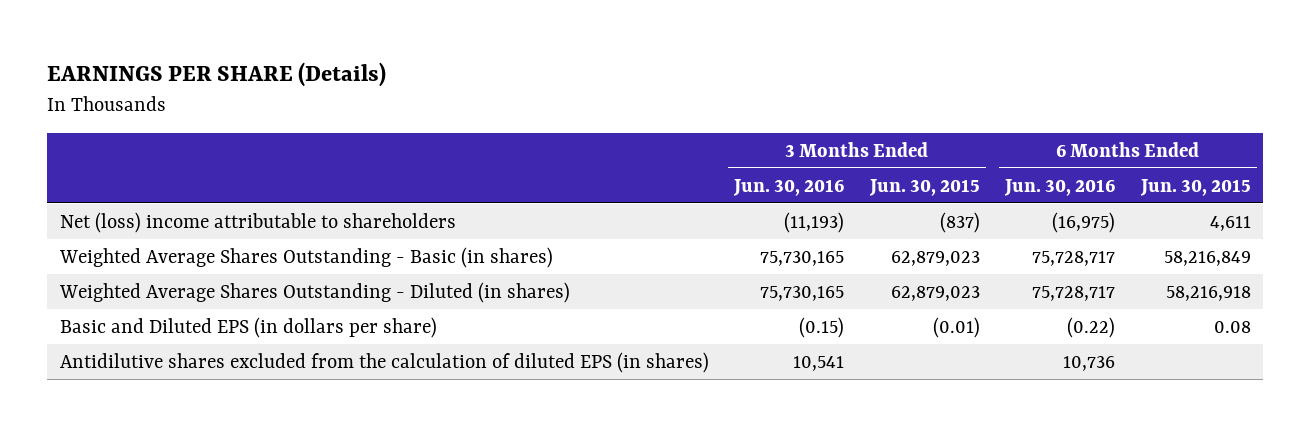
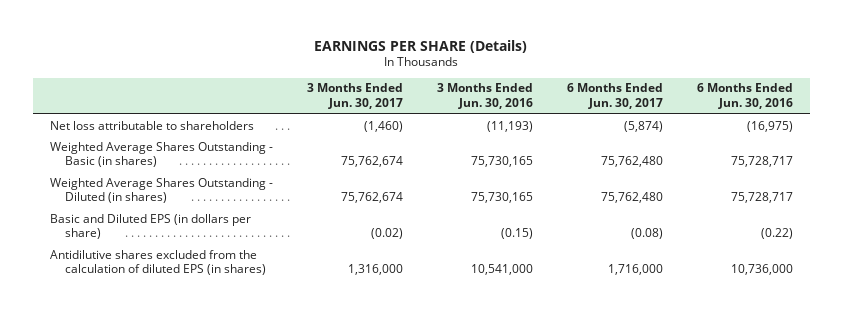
- | 3 Months Ended Jun. 30, 2016 | 3 Months Ended Jun. 30, 2015 | 6 Months Ended Jun. 30, 2016 | 6 Months Ended Jun. 30, 2015
+ | 3 Months Ended Jun. 30, 2017 | 3 Months Ended Jun. 30, 2016 | 6 Months Ended Jun. 30, 2017 | 6 Months Ended Jun. 30, 2016
- Net (loss) income attributable to shareholders | (11,193) | (837) | (16,975) | 4,611
+ Net loss attributable to shareholders | (1,460) | (11,193) | (5,874) | (16,975)
- Antidilutive shares excluded from the calculation of diluted EPS (in shares) | 10,541 | | 10,736 |
+ Antidilutive shares excluded from the calculation of diluted EPS (in shares) | 1,316,000 | 10,541,000 | 1,716,000 | 10,736,000

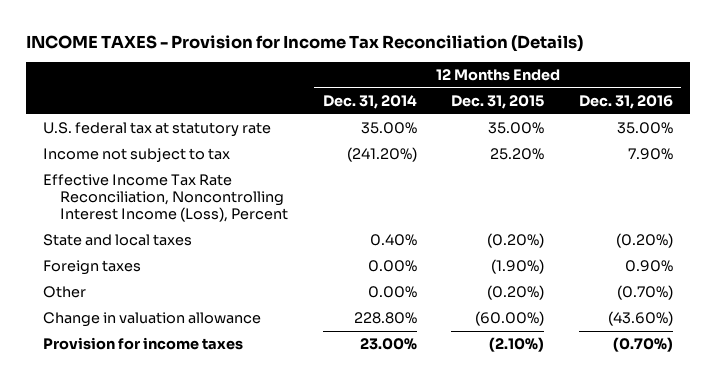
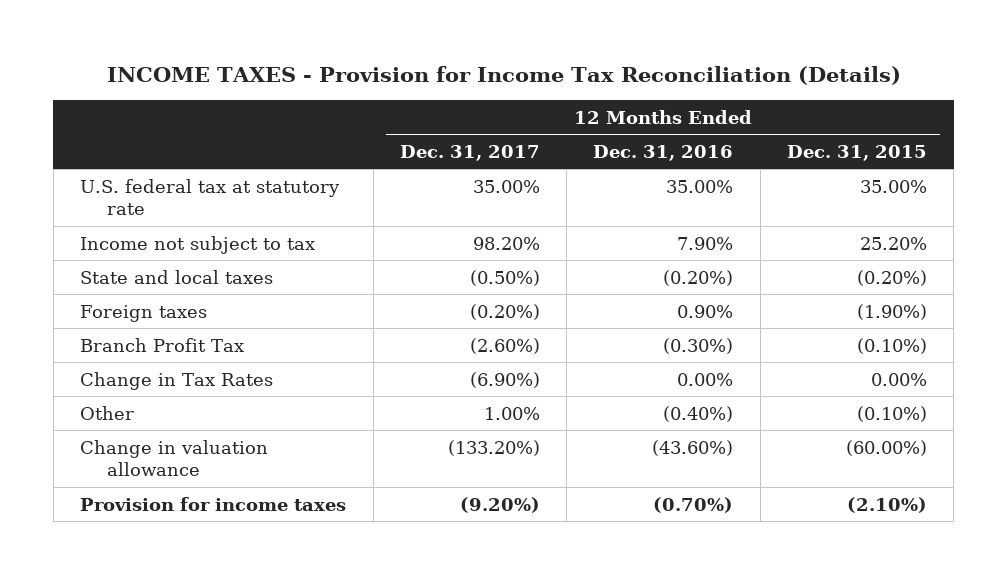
- | 12 Months Ended Dec. 31, 2014 | 12 Months Ended Dec. 31, 2015 | 12 Months Ended Dec. 31, 2016
+ | 12 Months Ended Dec. 31, 2017 | 12 Months Ended Dec. 31, 2016 | 12 Months Ended Dec. 31, 2015
- Effective Income Tax Rate Reconciliation, Noncontrolling Interest Income (Loss), Percent
- Other | 0.00% | (0.20%) | (0.70%)
+ Branch Profit Tax | (2.60%) | (0.30%) | (0.10%)
+ Change in Tax Rates | (6.90%) | 0.00% | 0.00%
+ Other | 1.00% | (0.40%) | (0.10%)

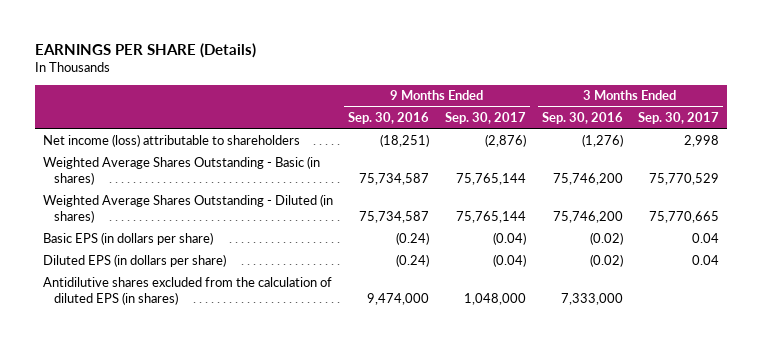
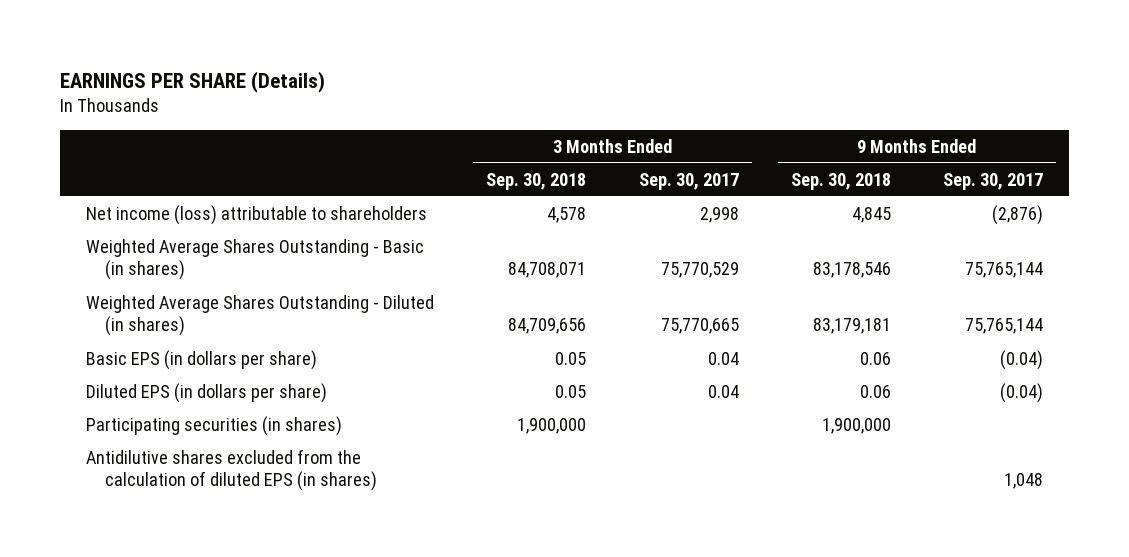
- | 9 Months Ended Sep. 30, 2016 | 9 Months Ended Sep. 30, 2017 | 3 Months Ended Sep. 30, 2016 | 3 Months Ended Sep. 30, 2017
+ | 3 Months Ended Sep. 30, 2018 | 3 Months Ended Sep. 30, 2017 | 9 Months Ended Sep. 30, 2018 | 9 Months Ended Sep. 30, 2017
- Antidilutive shares excluded from the calculation of diluted EPS (in shares) | 9,474,000 | 1,048,000 | 7,333,000 |
+ Participating securities (in shares) | 1,900,000 | | 1,900,000 |
+ Antidilutive shares excluded from the calculation of diluted EPS (in shares) | | | | 1,048

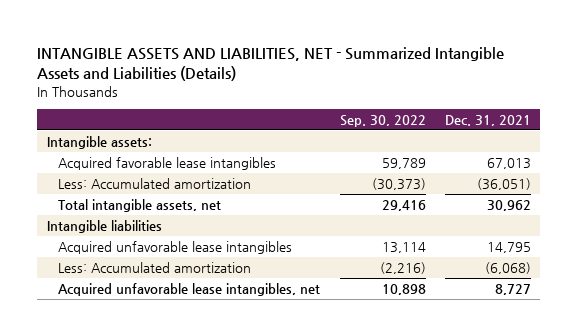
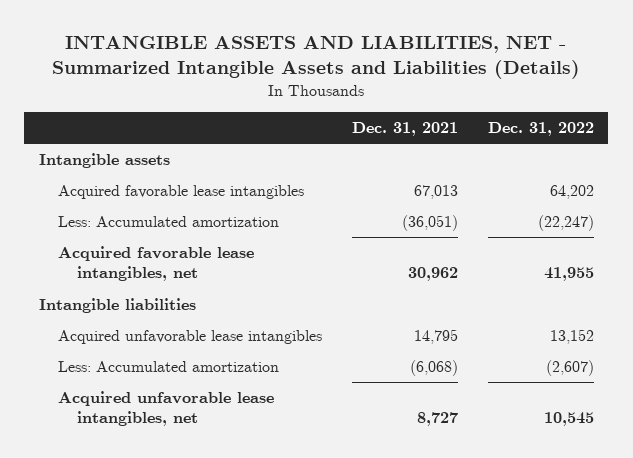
- | Sep. 30, 2022 | Dec. 31, 2021
+ | Dec. 31, 2021 | Dec. 31, 2022
- Intangible assets:
+ Intangible assets
- Total intangible assets, net | 29,416 | 30,962
+ Acquired favorable lease intangibles, net | 30,962 | 41,955

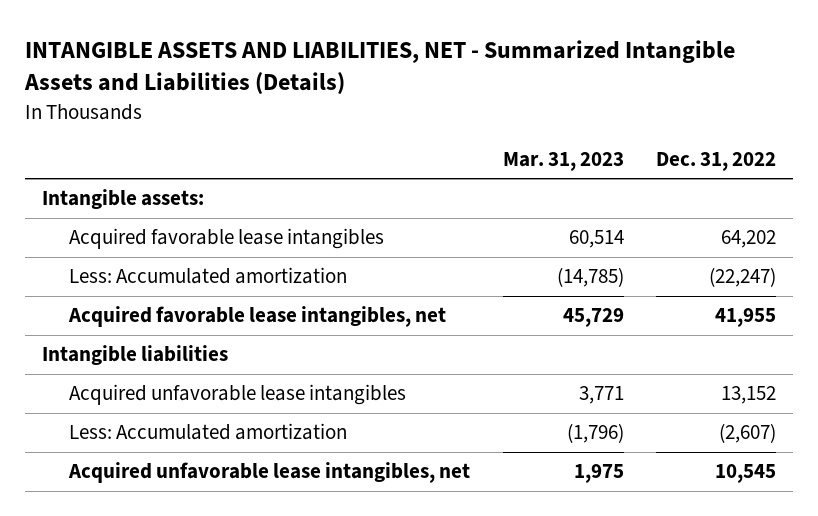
- | Dec. 31, 2021 | Dec. 31, 2022
+ | Mar. 31, 2023 | Dec. 31, 2022
- Intangible assets
+ Intangible assets:

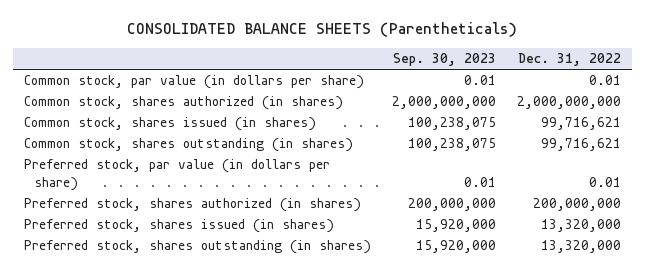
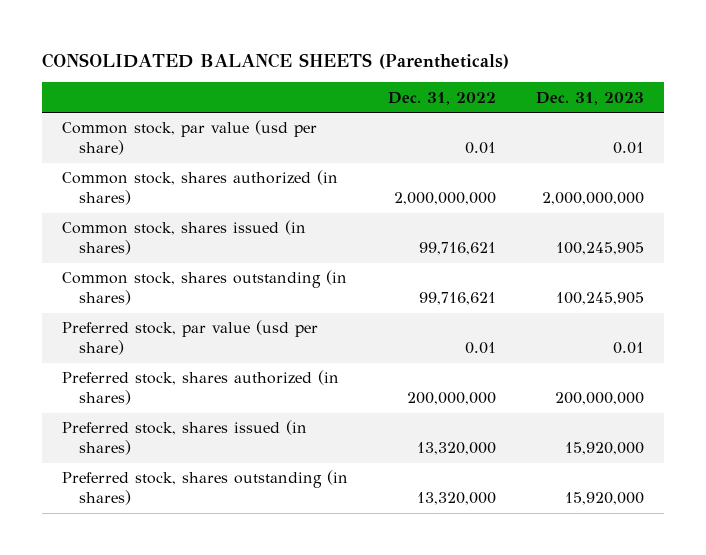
- | Sep. 30, 2023 | Dec. 31, 2022
+ | Dec. 31, 2022 | Dec. 31, 2023
- Common stock, par value (in dollars per share) | 0.01 | 0.01
+ Common stock, par value (usd per share) | 0.01 | 0.01
- Preferred stock, par value (in dollars per share) | 0.01 | 0.01
+ Preferred stock, par value (usd per share) | 0.01 | 0.01

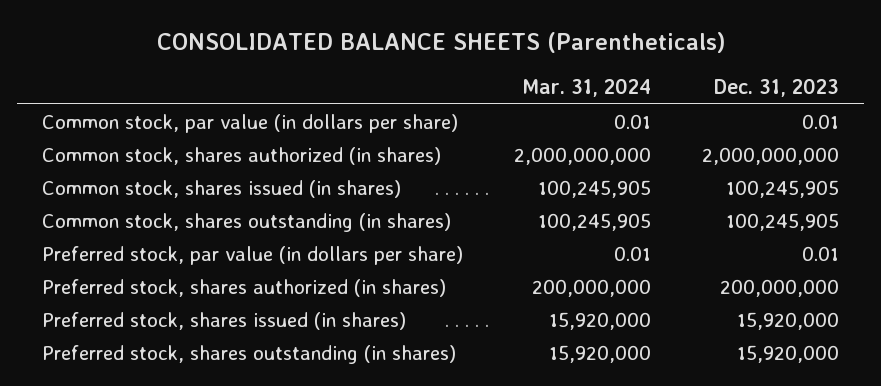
- | Dec. 31, 2022 | Dec. 31, 2023
+ | Mar. 31, 2024 | Dec. 31, 2023
- Common stock, par value (usd per share) | 0.01 | 0.01
+ Common stock, par value (in dollars per share) | 0.01 | 0.01
- Preferred stock, par value (usd per share) | 0.01 | 0.01
+ Preferred stock, par value (in dollars per share) | 0.01 | 0.01

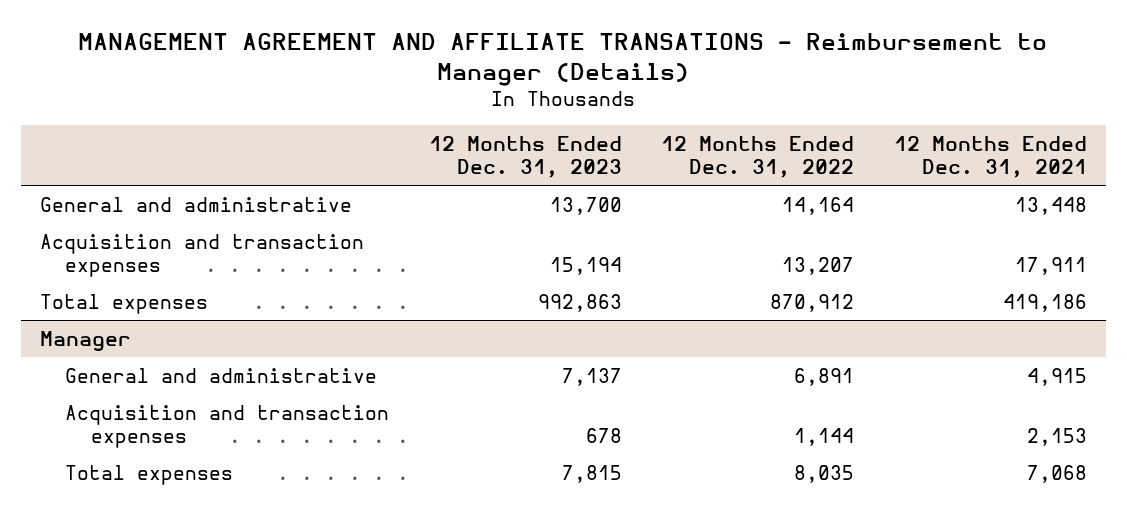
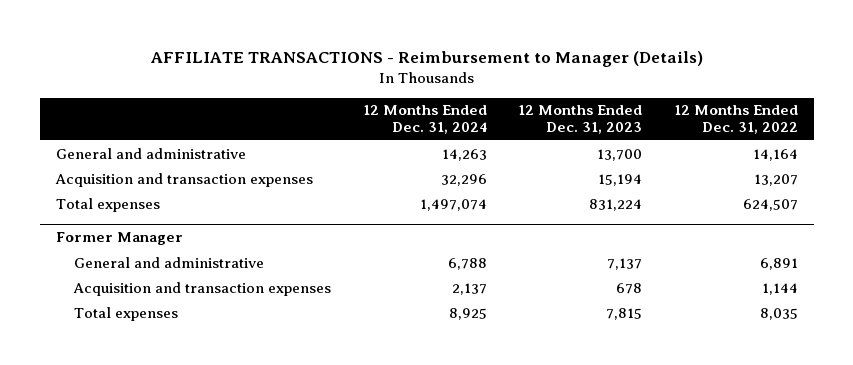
- MANAGEMENT AGREEMENT AND AFFILIATE TRANSATIONS - Reimbursement to Manager (Details)
+ AFFILIATE TRANSACTIONS - Reimbursement to Manager (Details)
- | 12 Months Ended Dec. 31, 2023 | 12 Months Ended Dec. 31, 2022 | 12 Months Ended Dec. 31, 2021
+ | 12 Months Ended Dec. 31, 2024 | 12 Months Ended Dec. 31, 2023 | 12 Months Ended Dec. 31, 2022
- Total expenses | 992,863 | 870,912 | 419,186
- Manager
+ Total expenses | 1,497,074 | 831,224 | 624,507
+ Former Manager

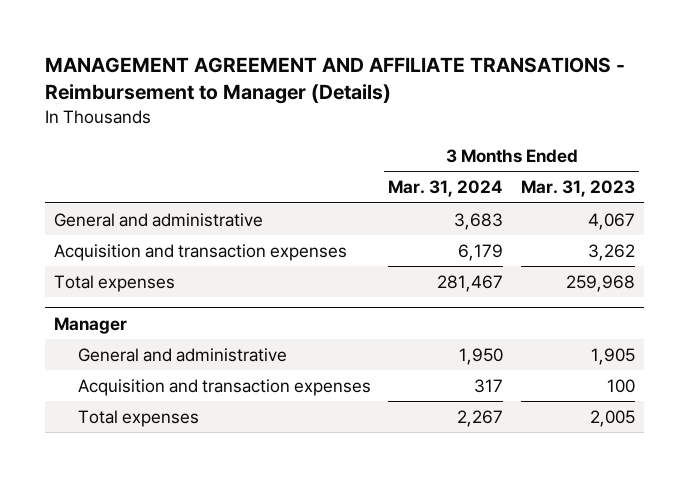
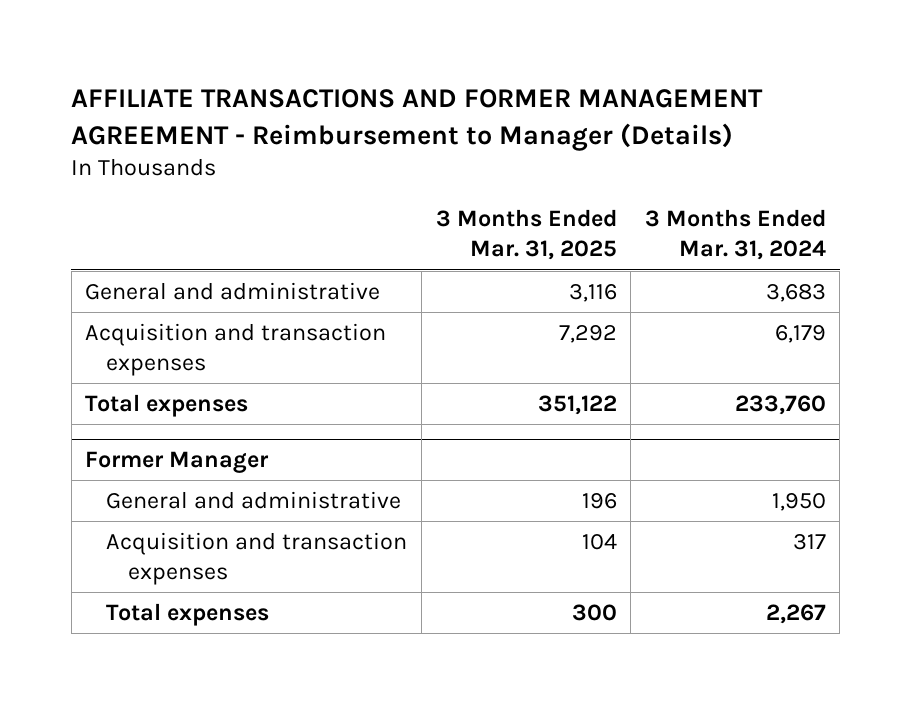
- MANAGEMENT AGREEMENT AND AFFILIATE TRANSATIONS - Reimbursement to Manager (Details)
+ AFFILIATE TRANSACTIONS AND FORMER MANAGEMENT AGREEMENT - Reimbursement to Manager (Details)
- | 3 Months Ended Mar. 31, 2024 | 3 Months Ended Mar. 31, 2023
+ | 3 Months Ended Mar. 31, 2025 | 3 Months Ended Mar. 31, 2024
- Total expenses | 281,467 | 259,968
- Manager
+ Total expenses | 351,122 | 233,760
+ Former Manager

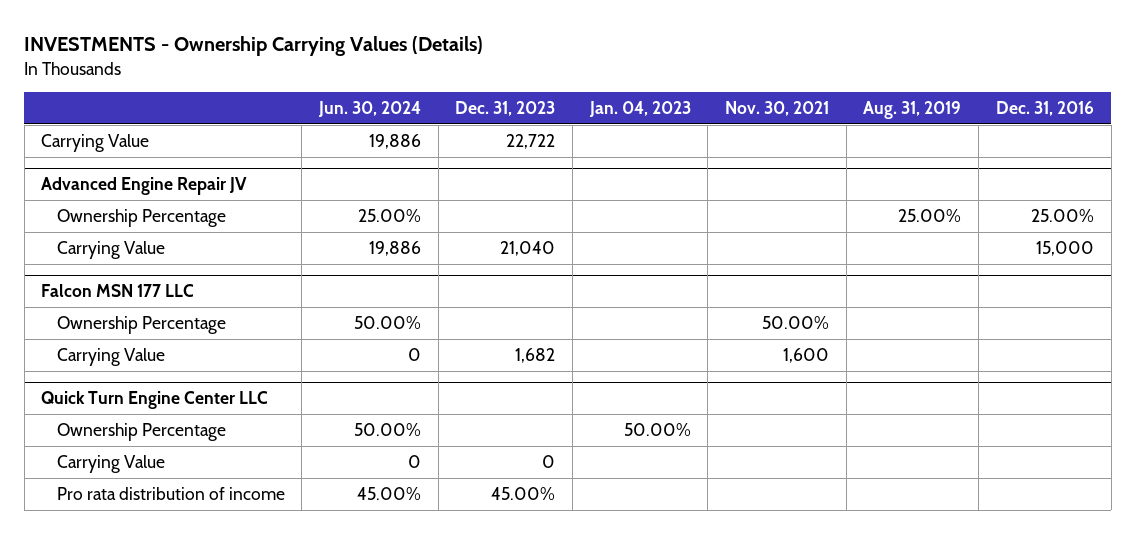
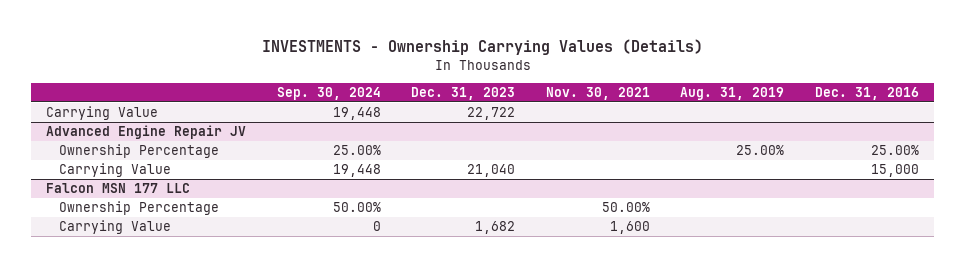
- | Jun. 30, 2024 | Dec. 31, 2023 | Jan. 04, 2023 | Nov. 30, 2021 | Aug. 31, 2019 | Dec. 31, 2016
+ | Sep. 30, 2024 | Dec. 31, 2023 | Nov. 30, 2021 | Aug. 31, 2019 | Dec. 31, 2016
- Quick Turn Engine Center LLC
- Ownership Percentage | 50.00% | | 50.00% | | |
- Carrying Value | 0 | 0 | | | |
- Pro rata distribution of income | 45.00% | 45.00% | | | |

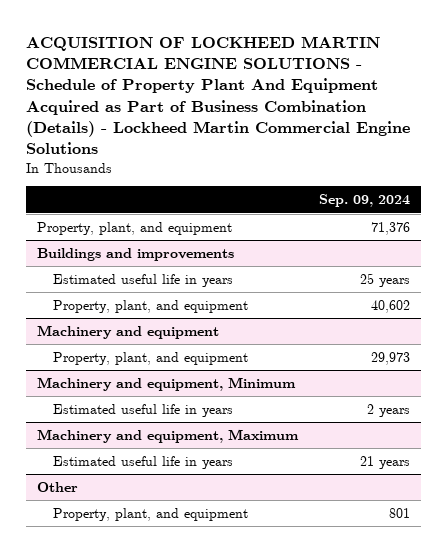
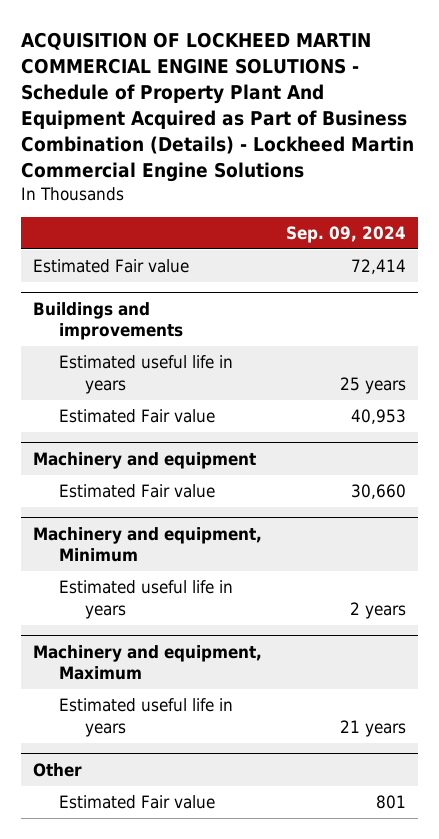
- Property, plant, and equipment | 71,376
+ Estimated Fair value | 72,414
@ Buildings and improvements
- Property, plant, and equipment | 40,602
+ Estimated Fair value | 40,953
@ Machinery and equipment
- Property, plant, and equipment | 29,973
+ Estimated Fair value | 30,660
@ Other
- Property, plant, and equipment | 801
+ Estimated Fair value | 801

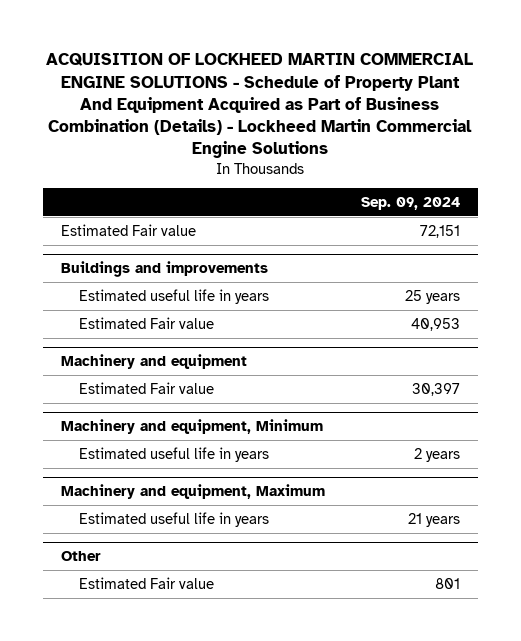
- Estimated Fair value | 72,414
+ Estimated Fair value | 72,151
@ Machinery and equipment
- Estimated Fair value | 30,660
+ Estimated Fair value | 30,397

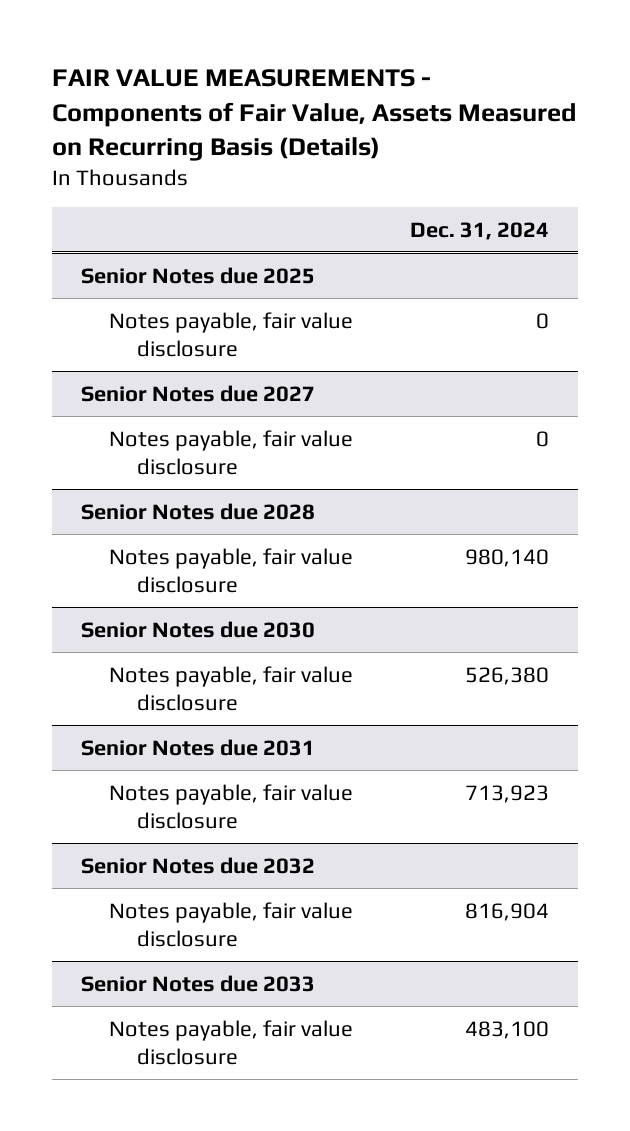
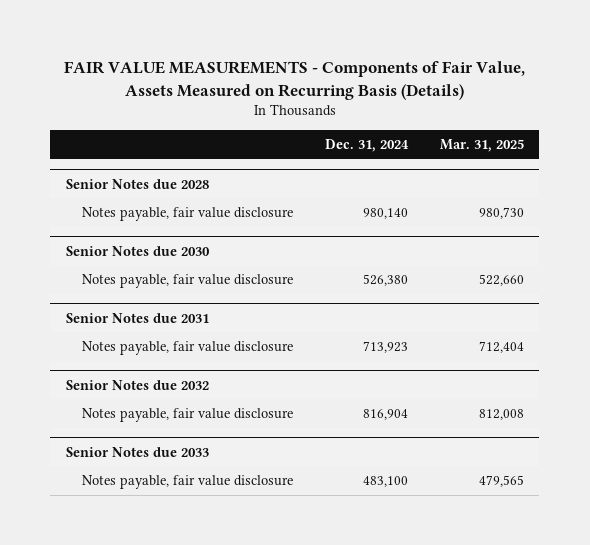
- | Dec. 31, 2024
+ | Dec. 31, 2024 | Mar. 31, 2025
- Senior Notes due 2025
- Notes payable, fair value disclosure | 0
- Senior Notes due 2027
- Notes payable, fair value disclosure | 0

